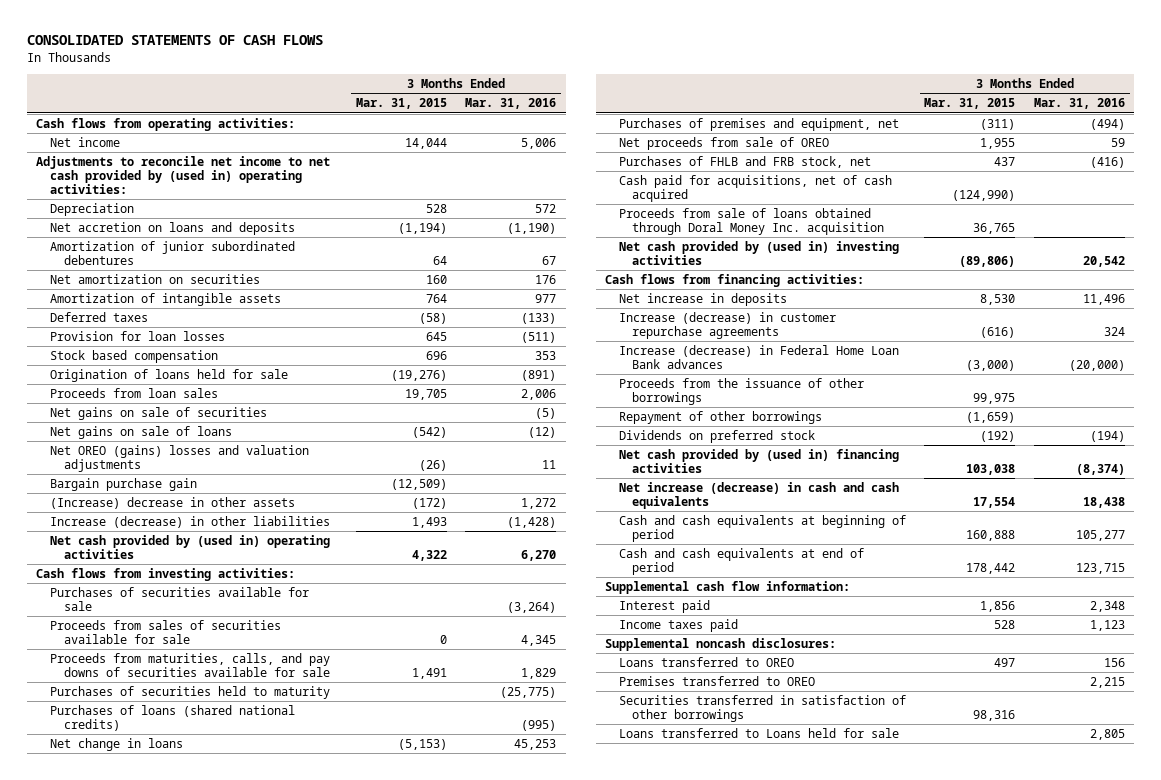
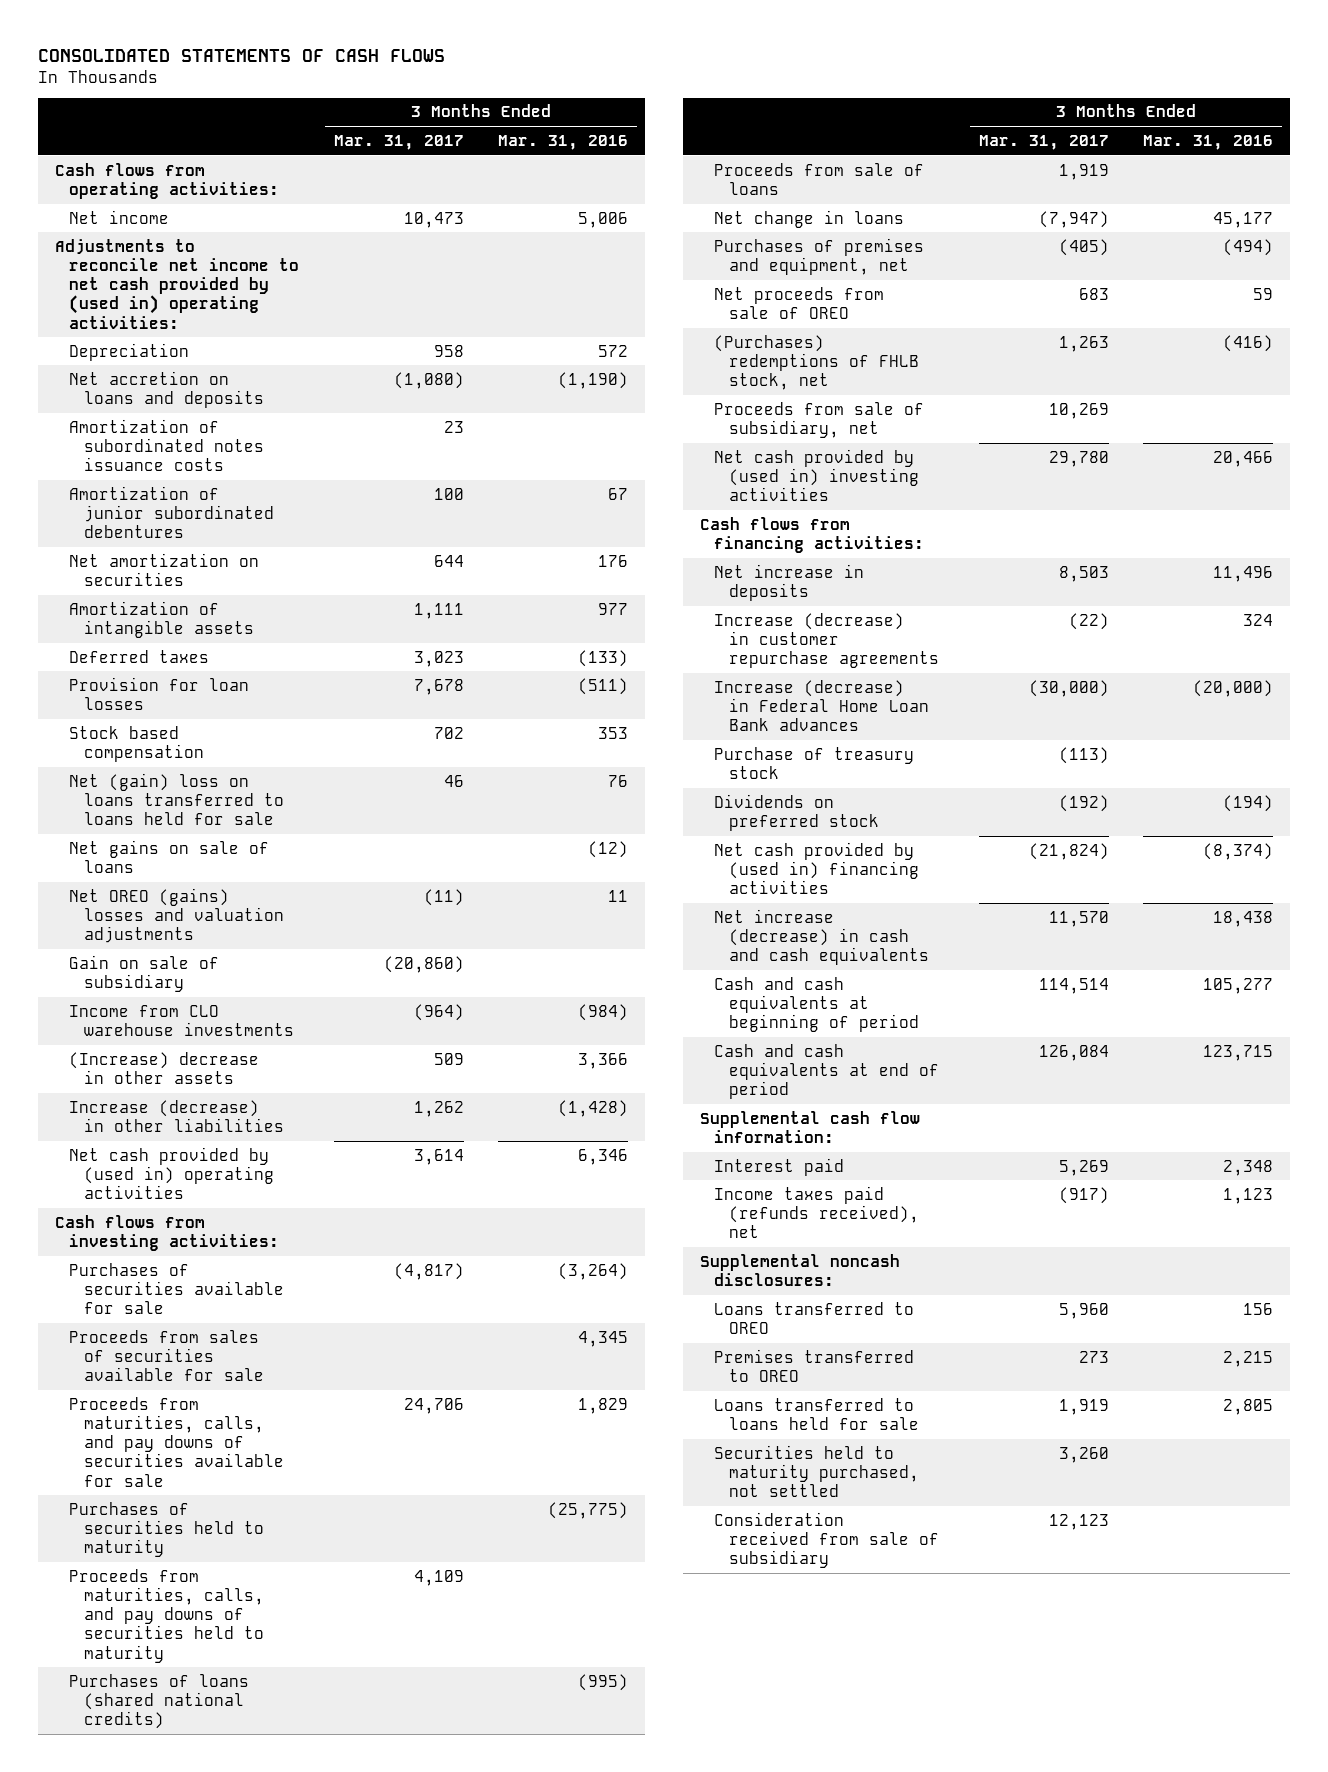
- | 3 Months Ended Mar. 31, 2015 | 3 Months Ended Mar. 31, 2016
+ | 3 Months Ended Mar. 31, 2017 | 3 Months Ended Mar. 31, 2016
+ Amortization of subordinated notes issuance costs | 23 |
- Origination of loans held for sale | (19,276) | (891)
- Proceeds from loan sales | 19,705 | 2,006
- Net gains on sale of securities | | (5)
+ Net (gain) loss on loans transferred to loans held for sale | 46 | 76
- Bargain purchase gain | (12,509) |
- (Increase) decrease in other assets | (172) | 1,272
+ Gain on sale of subsidiary | (20,860) |
+ Income from CLO warehouse investments | (964) | (984)
+ (Increase) decrease in other assets | 509 | 3,366
- Net cash provided by (used in) operating activities | 4,322 | 6,270
+ Net cash provided by (used in) operating activities | 3,614 | 6,346
+ Proceeds from maturities, calls, and pay downs of securities held to maturity | 4,109 |
- Net change in loans | (5,153) | 45,253
+ Proceeds from sale of loans | 1,919 |
+ Net change in loans | (7,947) | 45,177
- Purchases of FHLB and FRB stock, net | 437 | (416)
- Cash paid for acquisitions, net of cash acquired | (124,990) |
- Proceeds from sale of loans obtained through Doral Money Inc. acquisition | 36,765 |
- Net cash provided by (used in) investing activities | (89,806) | 20,542
+ (Purchases) redemptions of FHLB stock, net | 1,263 | (416)
+ Proceeds from sale of subsidiary, net | 10,269 |
+ Net cash provided by (used in) investing activities | 29,780 | 20,466
- Proceeds from the issuance of other borrowings | 99,975 |
- Repayment of other borrowings | (1,659) |
+ Purchase of treasury stock | (113) |
- Income taxes paid | 528 | 1,123
+ Income taxes paid (refunds received), net | (917) | 1,123
- Securities transferred in satisfaction of other borrowings | 98,316 |
- Loans transferred to Loans held for sale | | 2,805
+ Loans transferred to loans held for sale | 1,919 | 2,805
+ Securities held to maturity purchased, not settled | 3,260 |
+ Consideration received from sale of subsidiary | 12,123 |

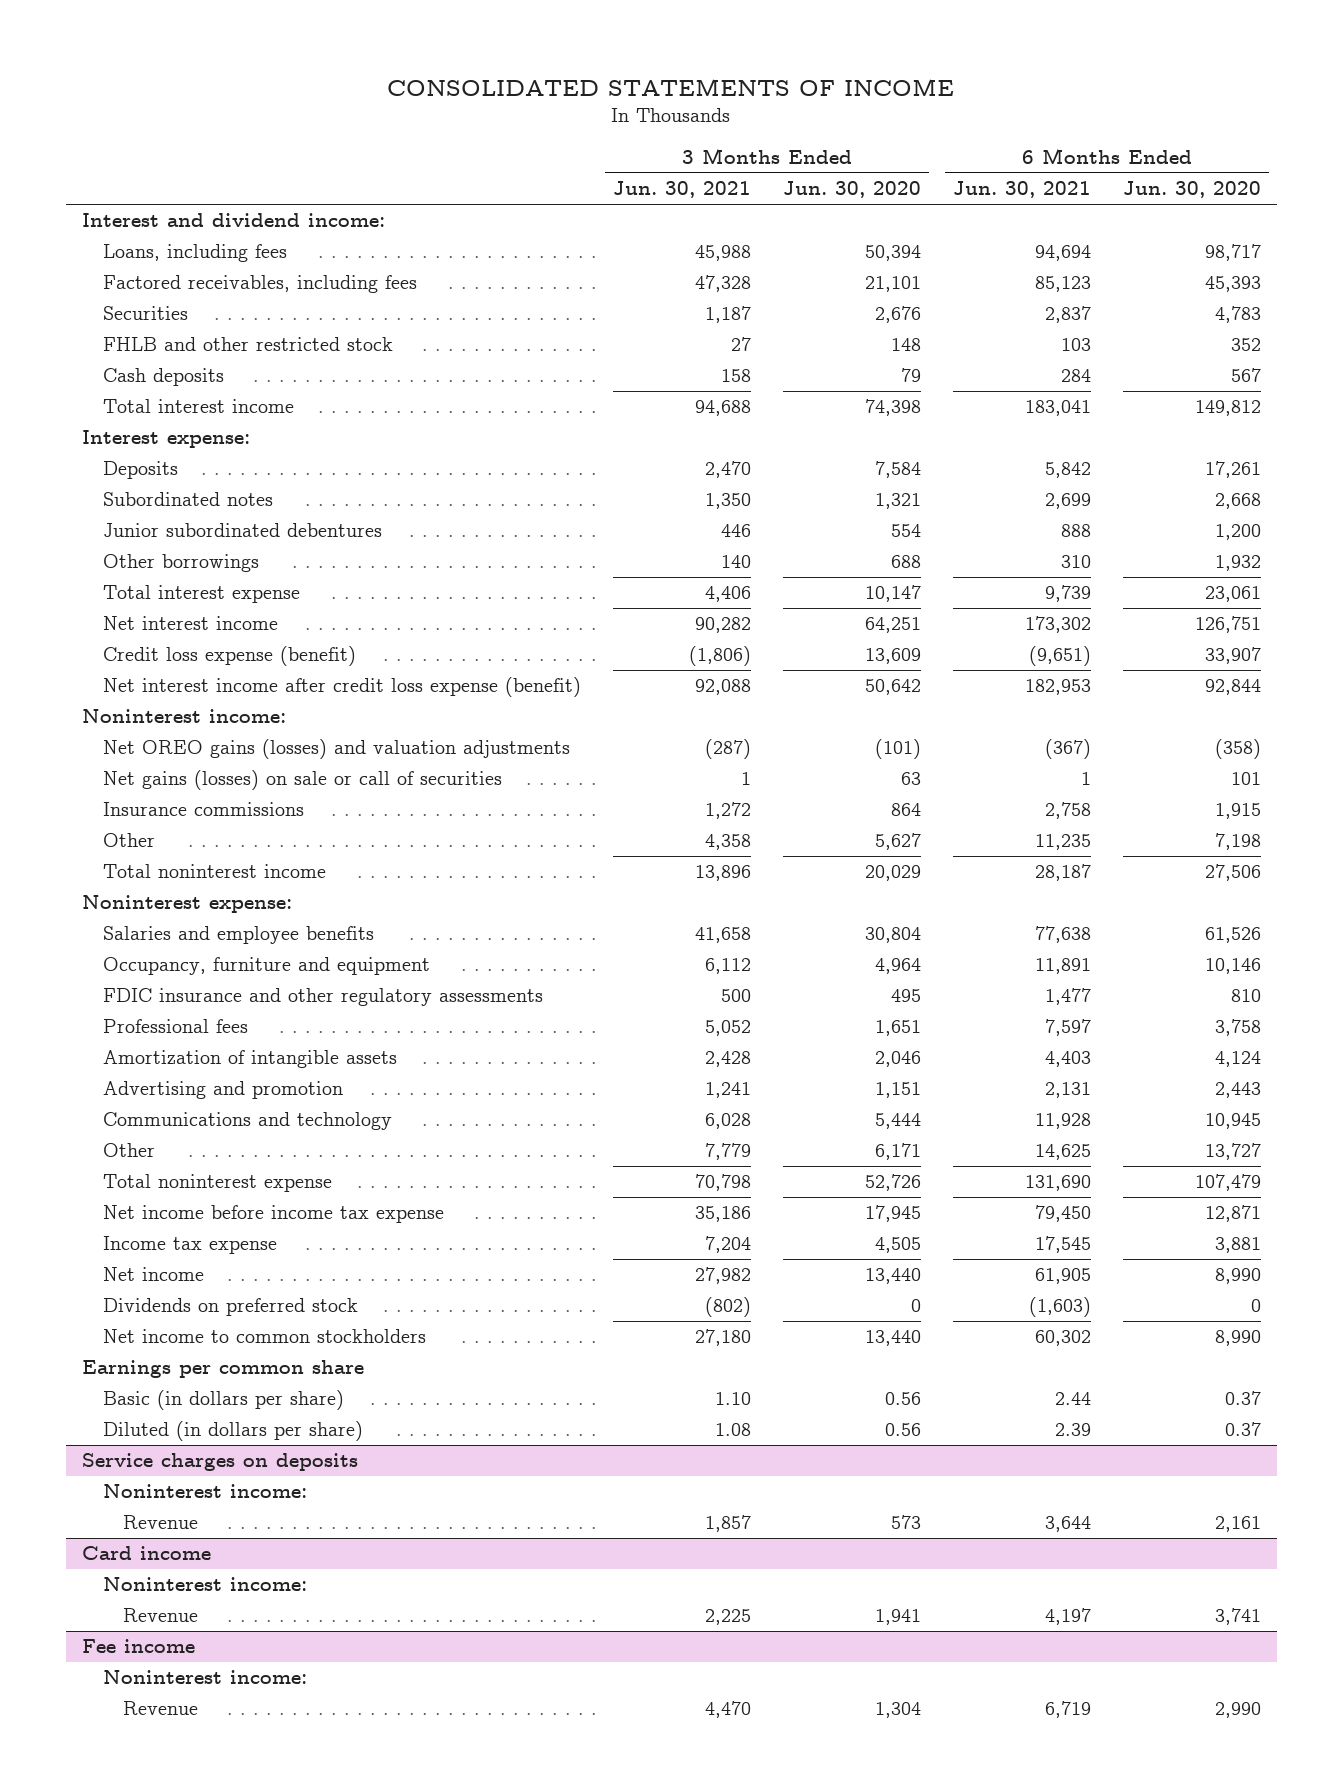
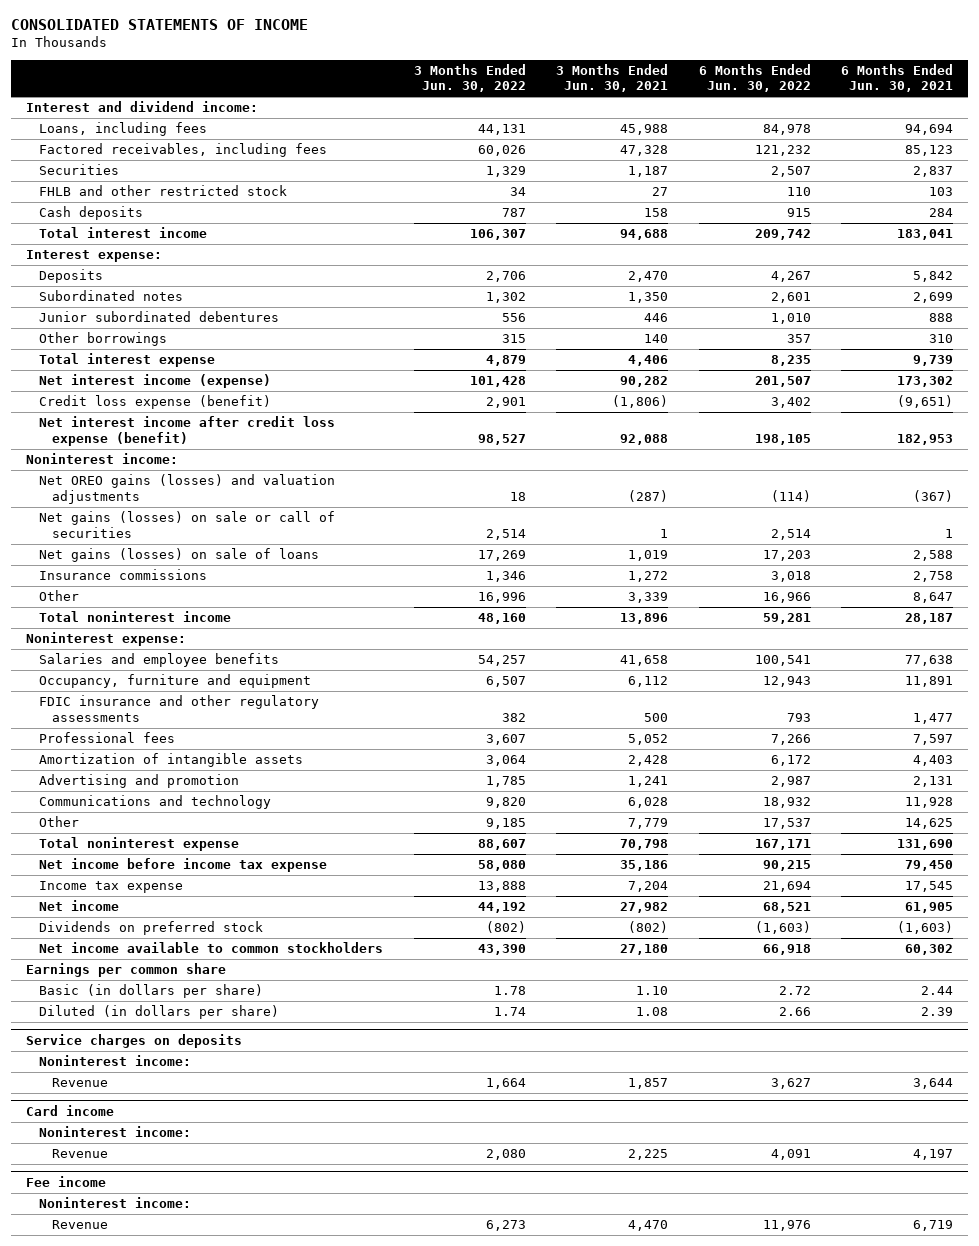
- | 3 Months Ended Jun. 30, 2021 | 3 Months Ended Jun. 30, 2020 | 6 Months Ended Jun. 30, 2021 | 6 Months Ended Jun. 30, 2020
+ | 3 Months Ended Jun. 30, 2022 | 3 Months Ended Jun. 30, 2021 | 6 Months Ended Jun. 30, 2022 | 6 Months Ended Jun. 30, 2021
- Net interest income | 90,282 | 64,251 | 173,302 | 126,751
+ Net interest income (expense) | 101,428 | 90,282 | 201,507 | 173,302
+ Net gains (losses) on sale of loans | 17,269 | 1,019 | 17,203 | 2,588
- Other | 4,358 | 5,627 | 11,235 | 7,198
+ Other | 16,996 | 3,339 | 16,966 | 8,647
- Net income to common stockholders | 27,180 | 13,440 | 60,302 | 8,990
+ Net income available to common stockholders | 43,390 | 27,180 | 66,918 | 60,302

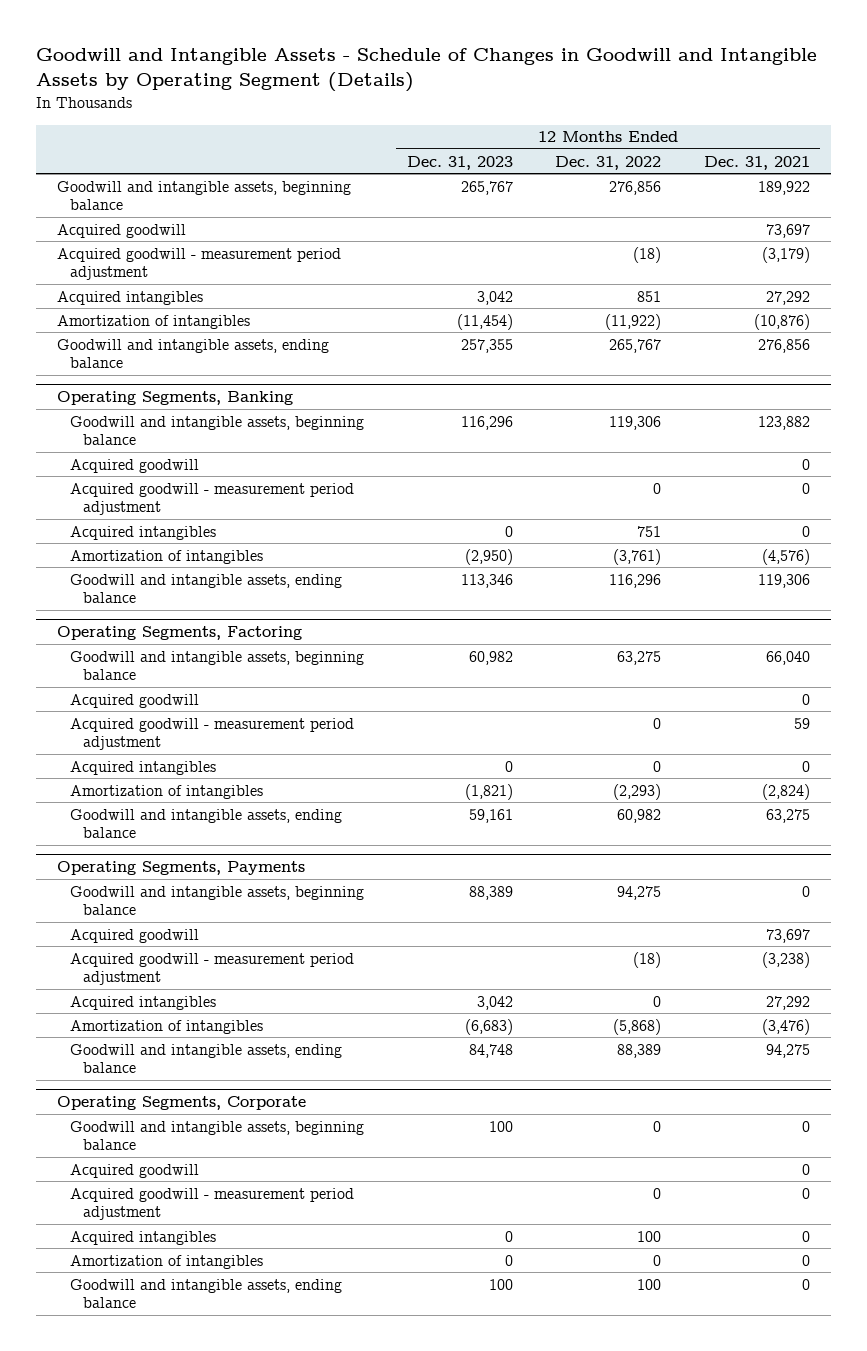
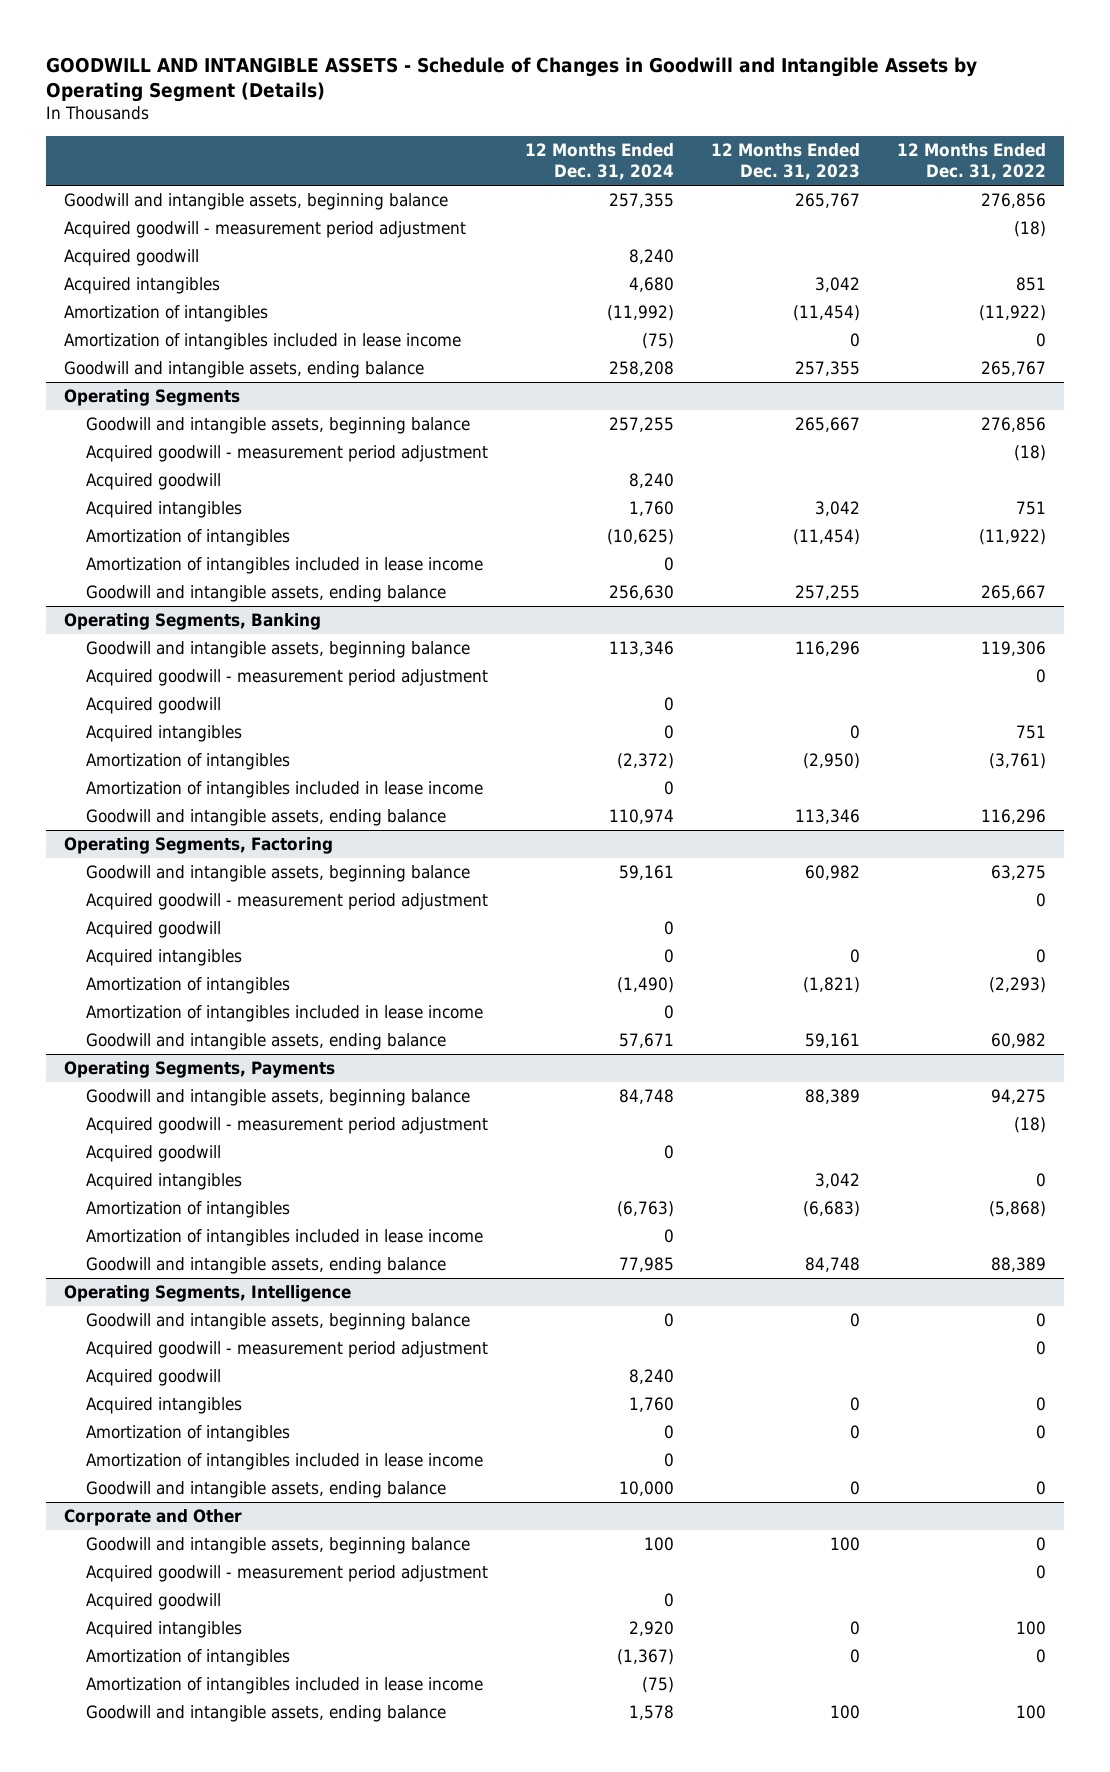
- Goodwill and Intangible Assets - Schedule of Changes in Goodwill and Intangible Assets by Operating Segment (Details)
+ GOODWILL AND INTANGIBLE ASSETS - Schedule of Changes in Goodwill and Intangible Assets by Operating Segment (Details)
- | 12 Months Ended Dec. 31, 2023 | 12 Months Ended Dec. 31, 2022 | 12 Months Ended Dec. 31, 2021
+ | 12 Months Ended Dec. 31, 2024 | 12 Months Ended Dec. 31, 2023 | 12 Months Ended Dec. 31, 2022
moved down: Acquired goodwill | 8,240 | |
+ Amortization of intangibles included in lease income | (75) | 0 | 0
+ Operating Segments
+ Goodwill and intangible assets, beginning balance | 257,255 | 265,667 | 276,856
+ Acquired goodwill - measurement period adjustment | | | (18)
+ Acquired goodwill | 8,240 | |
+ Acquired intangibles | 1,760 | 3,042 | 751
+ Amortization of intangibles | (10,625) | (11,454) | (11,922)
+ Amortization of intangibles included in lease income | 0 | |
+ Goodwill and intangible assets, ending balance | 256,630 | 257,255 | 265,667
@ Operating Segments, Banking
moved down: Acquired goodwill | 0 | |
+ Amortization of intangibles included in lease income | 0 | |
@ Operating Segments, Factoring
moved down: Acquired goodwill | 0 | |
+ Amortization of intangibles included in lease income | 0 | |
@ Operating Segments, Payments
moved down: Acquired goodwill | 0 | |
+ Amortization of intangibles included in lease income | 0 | |
- Operating Segments, Corporate
- Goodwill and intangible assets, beginning balance | 100 | 0 | 0
+ Operating Segments, Intelligence
+ Goodwill and intangible assets, beginning balance | 0 | 0 | 0
+ Acquired goodwill - measurement period adjustment | | | 0
+ Acquired intangibles | 1,760 | 0 | 0
+ Amortization of intangibles | 0 | 0 | 0
+ Amortization of intangibles included in lease income | 0 | |
+ Goodwill and intangible assets, ending balance | 10,000 | 0 | 0
+ Corporate and Other
+ Goodwill and intangible assets, beginning balance | 100 | 100 | 0
+ Acquired goodwill | 0 | |
+ Amortization of intangibles included in lease income | (75) | |

